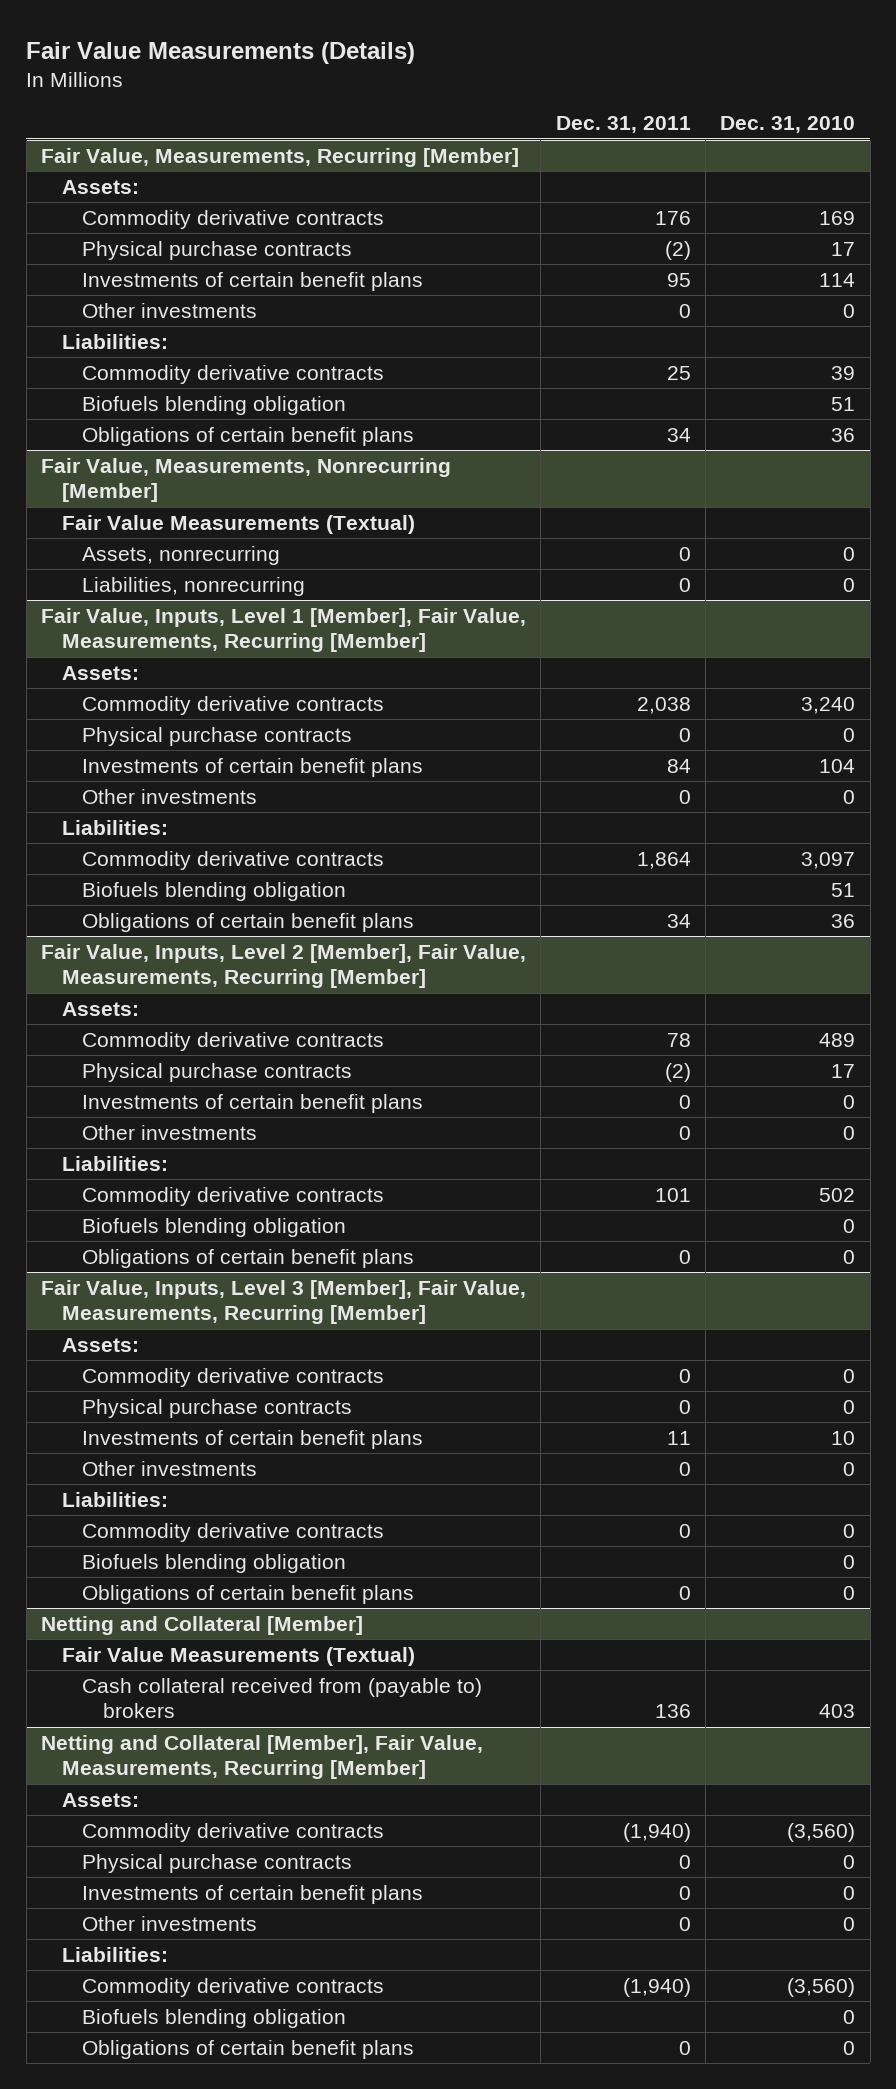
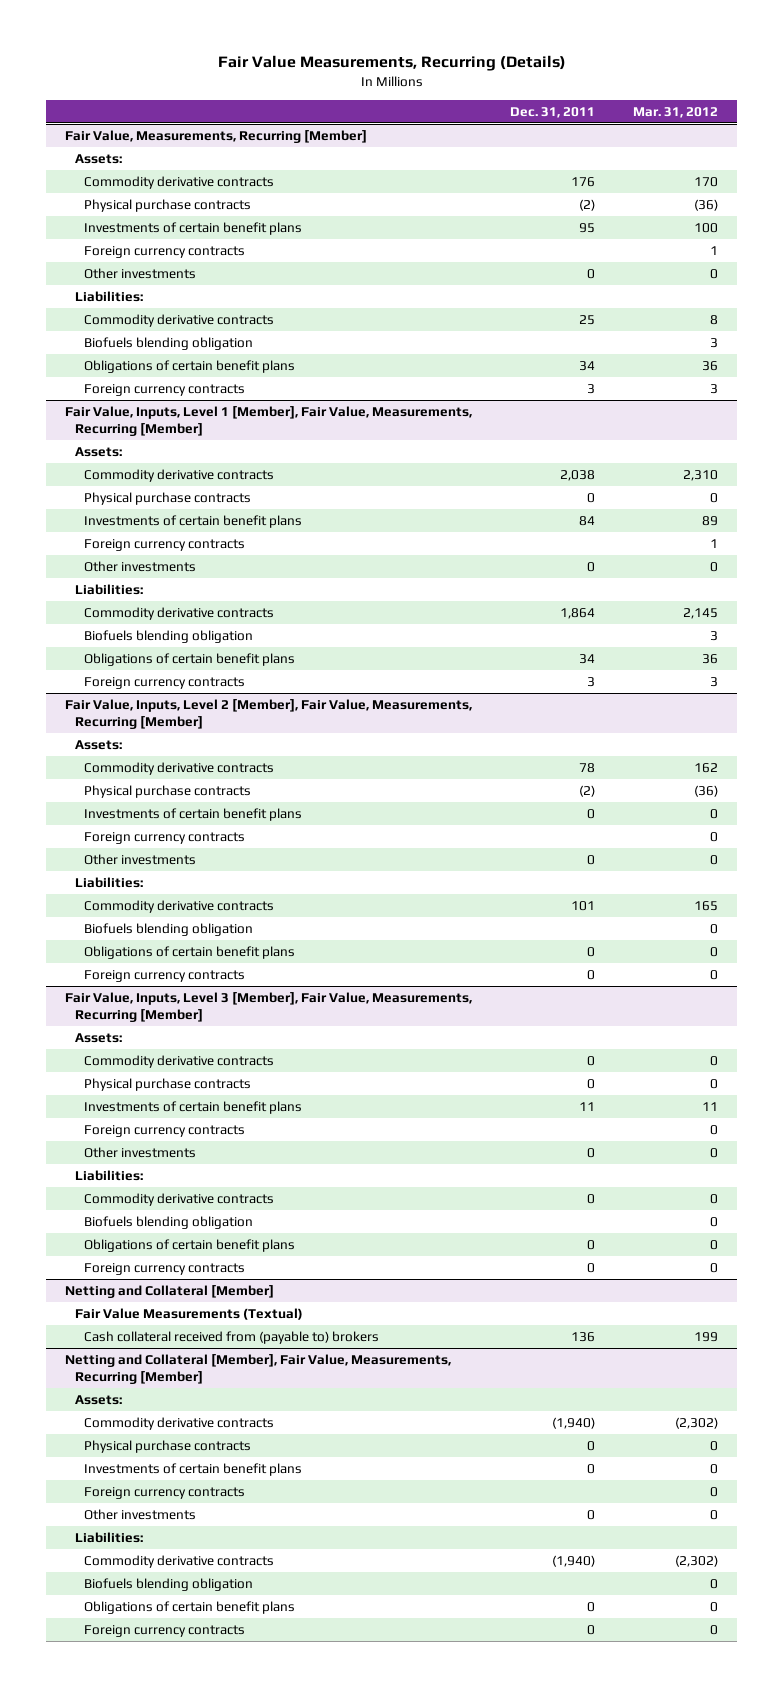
- Fair Value Measurements (Details)
+ Fair Value Measurements, Recurring (Details)
- | Dec. 31, 2011 | Dec. 31, 2010
+ | Dec. 31, 2011 | Mar. 31, 2012
@ Fair Value, Measurements, Recurring [Member]
+ Foreign currency contracts | | 1
- Fair Value, Measurements, Nonrecurring [Member]
- Fair Value Measurements (Textual)
- Assets, nonrecurring | 0 | 0
- Liabilities, nonrecurring | 0 | 0
@ Fair Value, Measurements, Recurring [Member]
+ Foreign currency contracts | 3 | 3
@ Fair Value, Inputs, Level 1 [Member], Fair Value, Measurements, Recurring [Member]
+ Foreign currency contracts | | 1
+ Foreign currency contracts | 3 | 3
@ Fair Value, Inputs, Level 2 [Member], Fair Value, Measurements, Recurring [Member]
+ Foreign currency contracts | | 0
+ Foreign currency contracts | 0 | 0
@ Fair Value, Inputs, Level 3 [Member], Fair Value, Measurements, Recurring [Member]
+ Foreign currency contracts | | 0
+ Foreign currency contracts | 0 | 0
@ Netting and Collateral [Member], Fair Value, Measurements, Recurring [Member]
+ Foreign currency contracts | | 0
+ Foreign currency contracts | 0 | 0

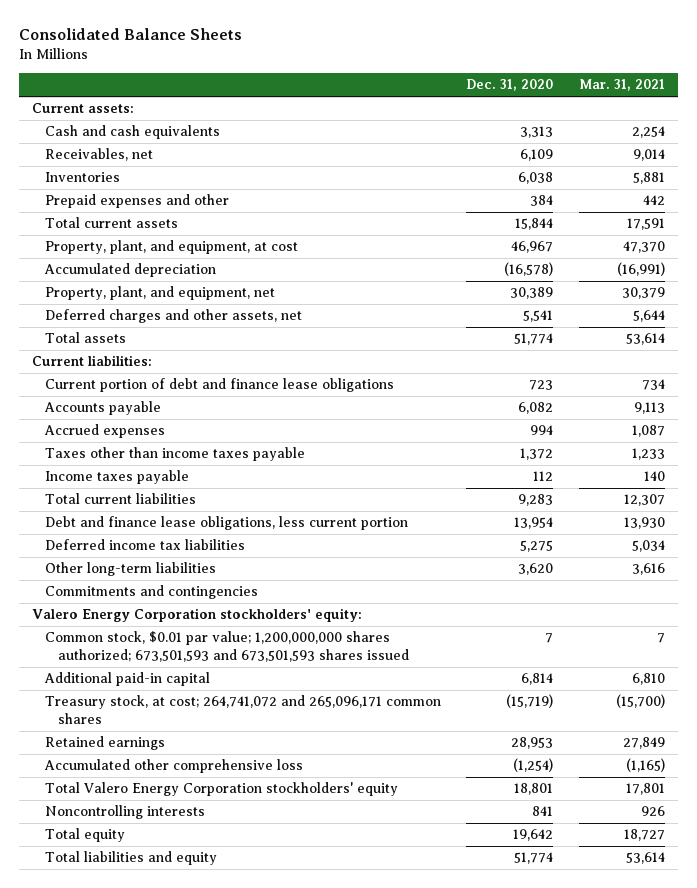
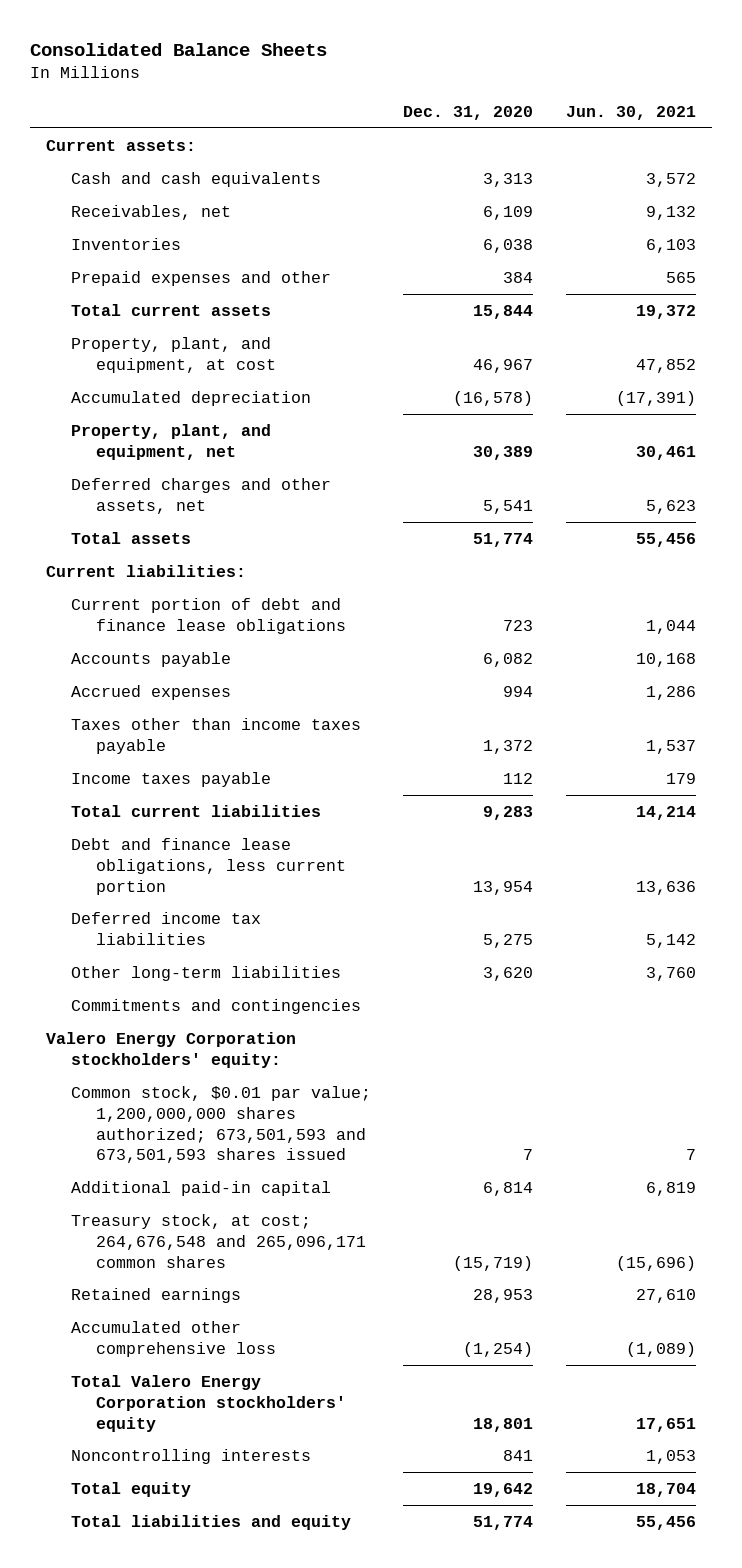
- | Dec. 31, 2020 | Mar. 31, 2021
+ | Dec. 31, 2020 | Jun. 30, 2021
- Treasury stock, at cost; 264,741,072 and 265,096,171 common shares | (15,719) | (15,700)
+ Treasury stock, at cost; 264,676,548 and 265,096,171 common shares | (15,719) | (15,696)

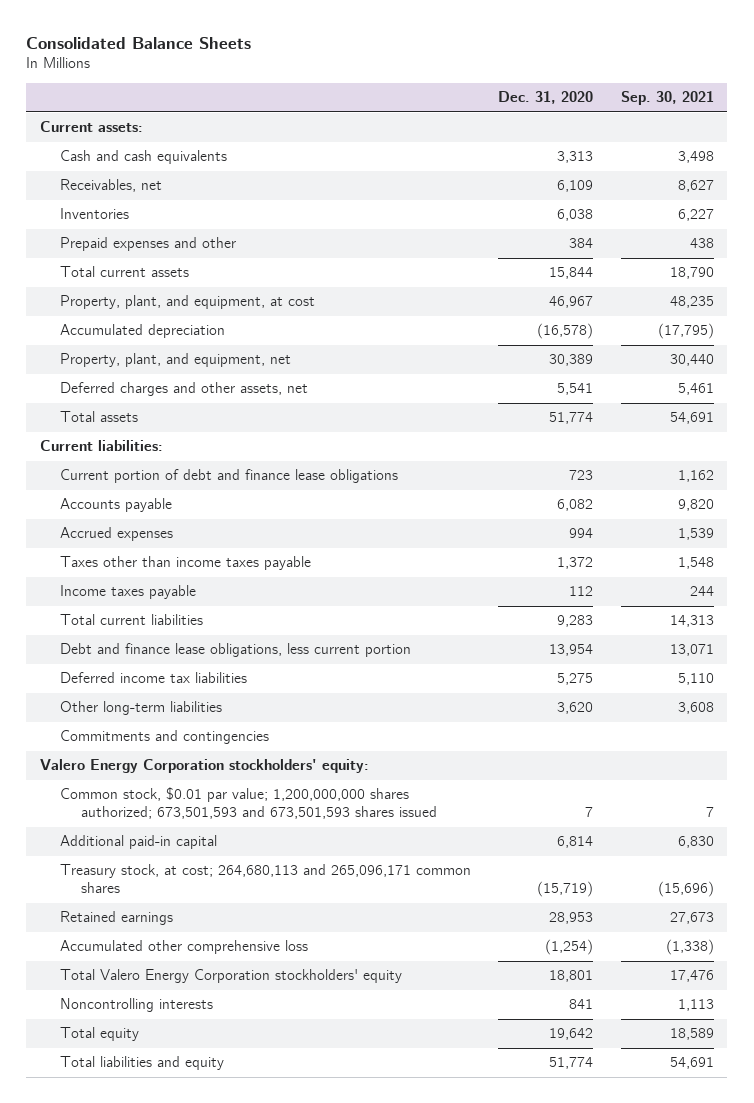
- | Dec. 31, 2020 | Jun. 30, 2021
+ | Dec. 31, 2020 | Sep. 30, 2021
- Treasury stock, at cost; 264,676,548 and 265,096,171 common shares | (15,719) | (15,696)
+ Treasury stock, at cost; 264,680,113 and 265,096,171 common shares | (15,719) | (15,696)

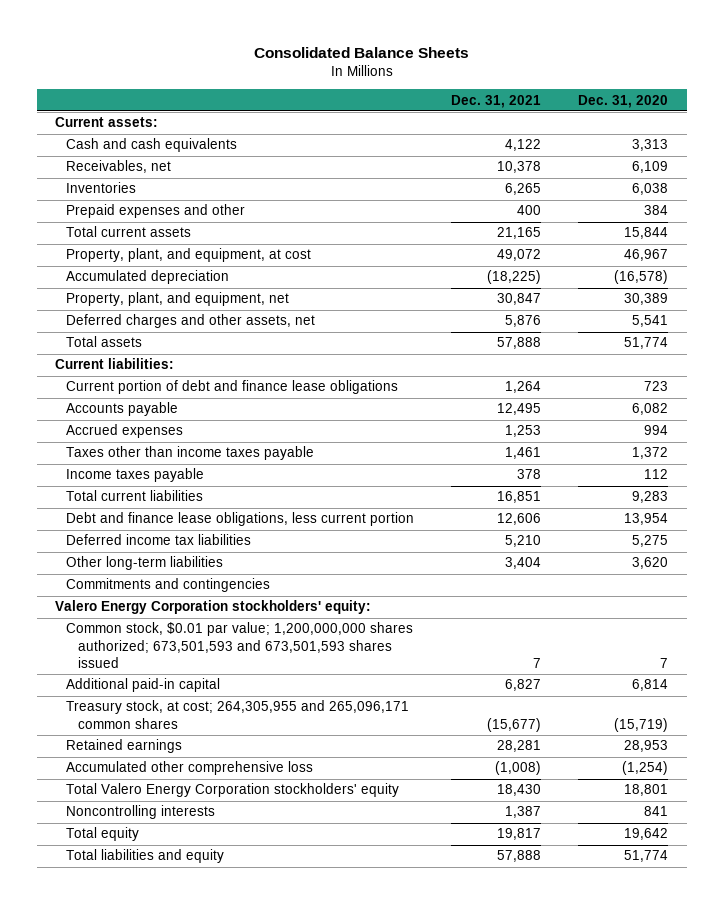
- | Dec. 31, 2020 | Sep. 30, 2021
+ | Dec. 31, 2021 | Dec. 31, 2020
- Treasury stock, at cost; 264,680,113 and 265,096,171 common shares | (15,719) | (15,696)
+ Treasury stock, at cost; 264,305,955 and 265,096,171 common shares | (15,677) | (15,719)

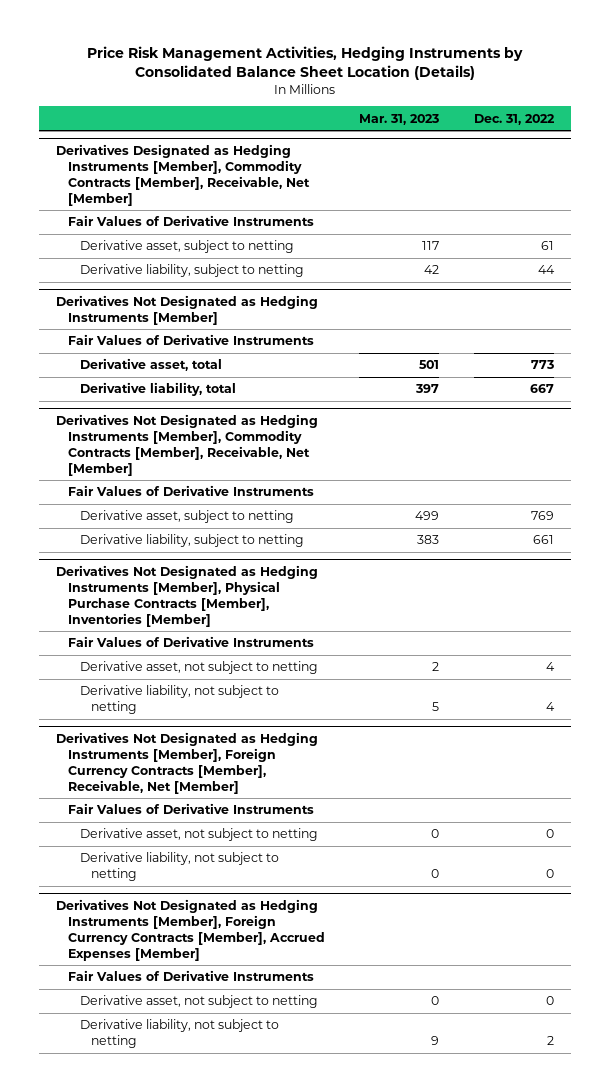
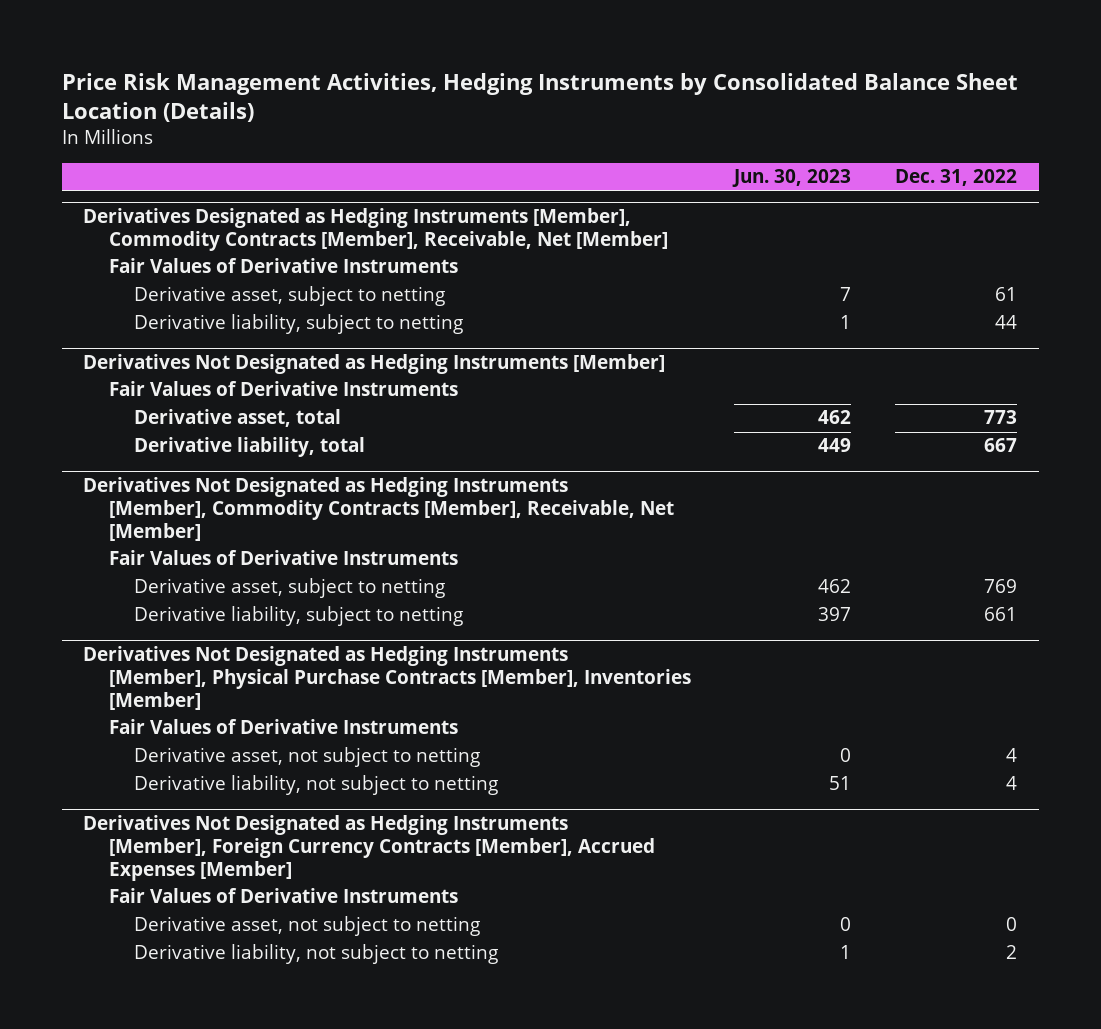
- | Mar. 31, 2023 | Dec. 31, 2022
+ | Jun. 30, 2023 | Dec. 31, 2022
- Derivatives Not Designated as Hedging Instruments [Member], Foreign Currency Contracts [Member], Receivable, Net [Member]
- Fair Values of Derivative Instruments
- Derivative asset, not subject to netting | 0 | 0
- Derivative liability, not subject to netting | 0 | 0

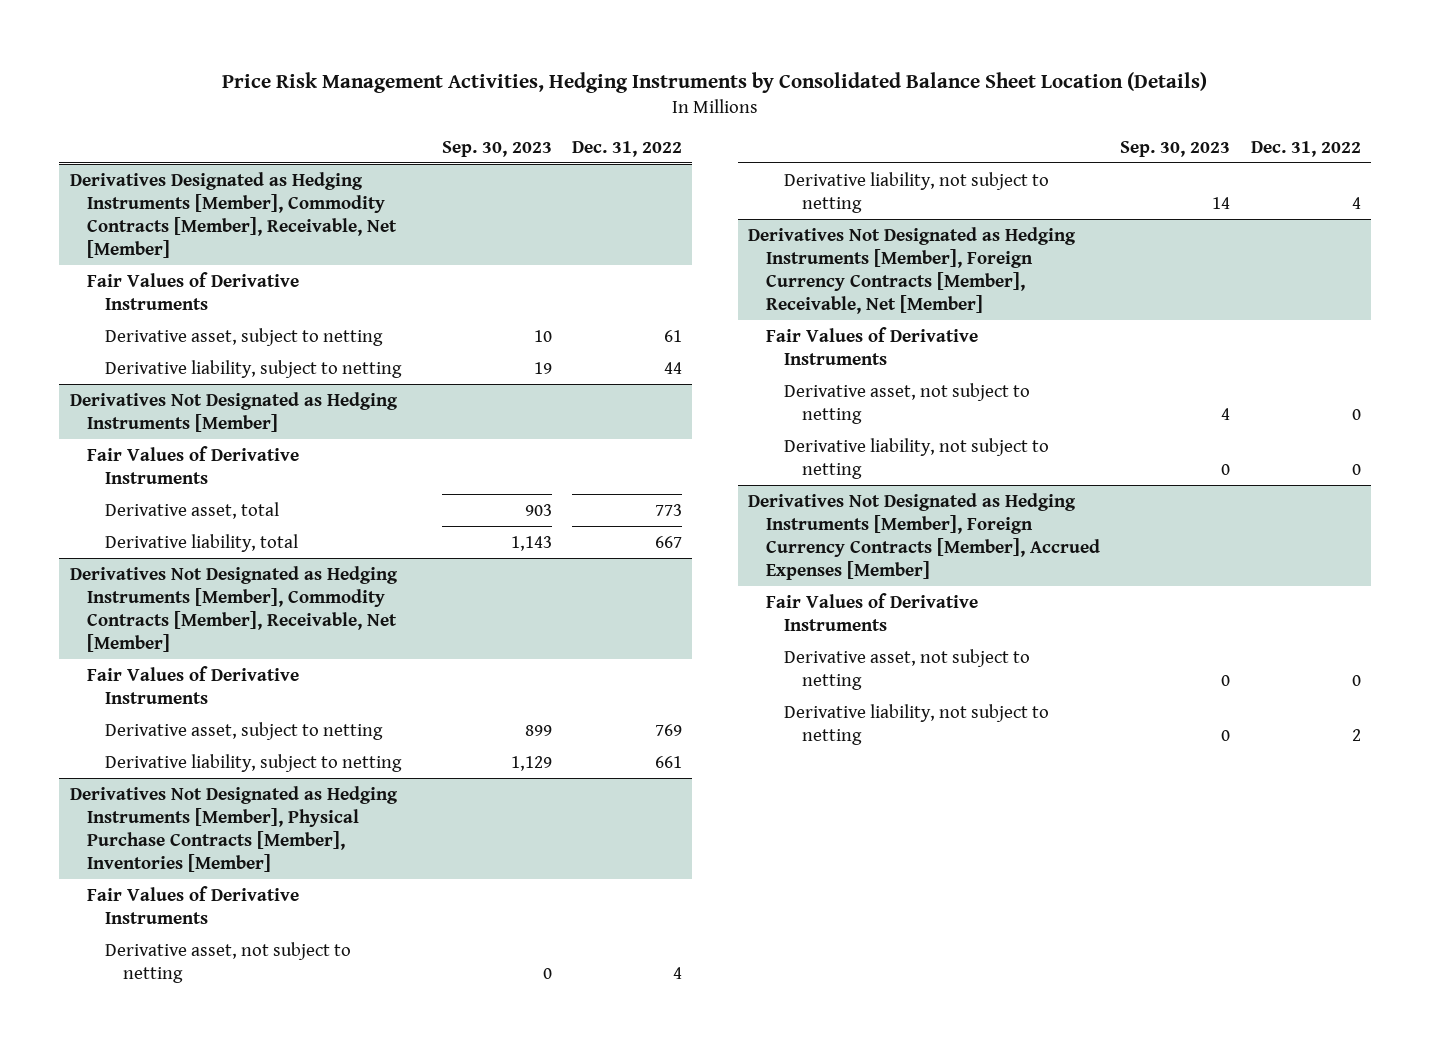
- | Jun. 30, 2023 | Dec. 31, 2022
+ | Sep. 30, 2023 | Dec. 31, 2022
+ Derivatives Not Designated as Hedging Instruments [Member], Foreign Currency Contracts [Member], Receivable, Net [Member]
+ Fair Values of Derivative Instruments
+ Derivative asset, not subject to netting | 4 | 0
+ Derivative liability, not subject to netting | 0 | 0

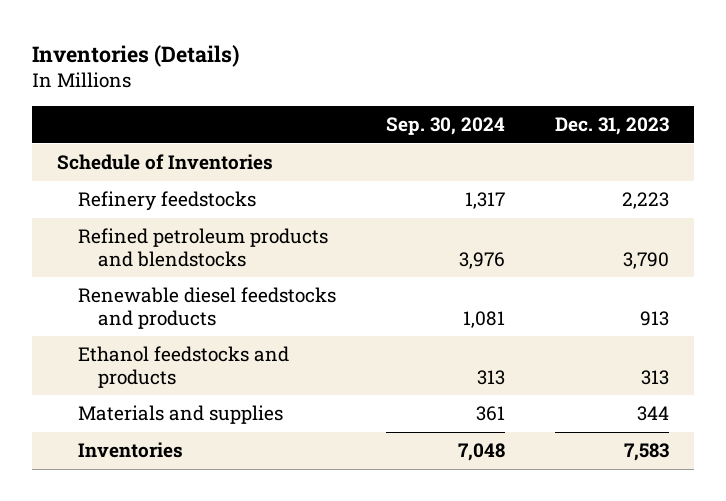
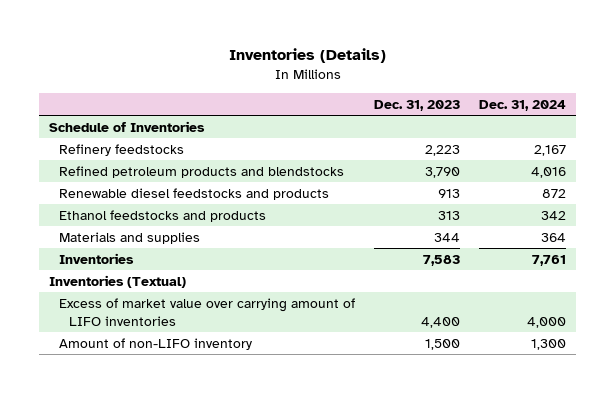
- | Sep. 30, 2024 | Dec. 31, 2023
+ | Dec. 31, 2023 | Dec. 31, 2024
+ Inventories (Textual)
+ Excess of market value over carrying amount of LIFO inventories | 4,400 | 4,000
+ Amount of non-LIFO inventory | 1,500 | 1,300

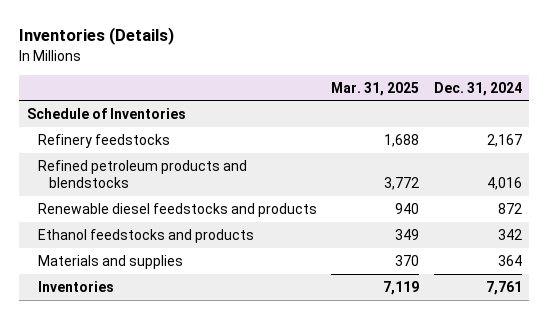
- | Dec. 31, 2023 | Dec. 31, 2024
+ | Mar. 31, 2025 | Dec. 31, 2024
- Inventories (Textual)
- Excess of market value over carrying amount of LIFO inventories | 4,400 | 4,000
- Amount of non-LIFO inventory | 1,500 | 1,300

